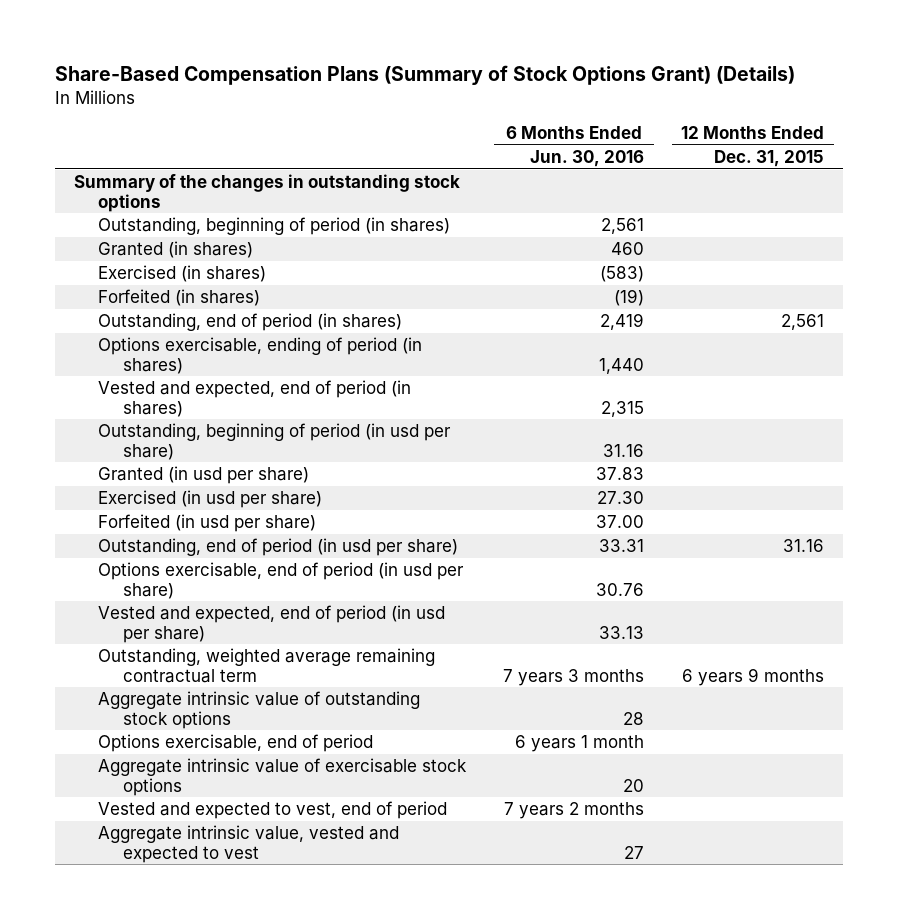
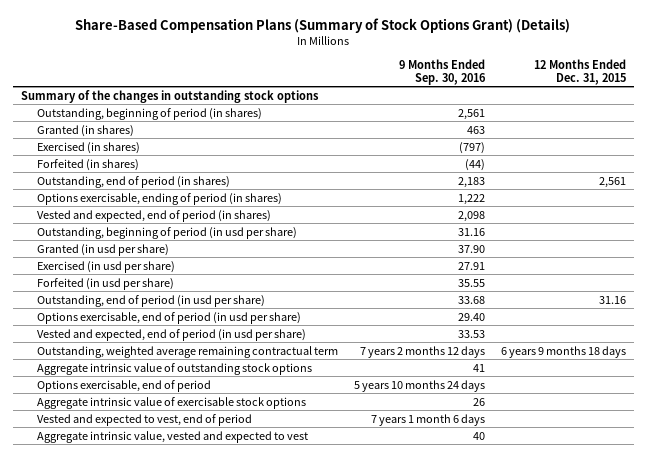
- | 6 Months Ended Jun. 30, 2016 | 12 Months Ended Dec. 31, 2015
+ | 9 Months Ended Sep. 30, 2016 | 12 Months Ended Dec. 31, 2015
- Outstanding, weighted average remaining contractual term | 7 years 3 months | 6 years 9 months
+ Outstanding, weighted average remaining contractual term | 7 years 2 months 12 days | 6 years 9 months 18 days

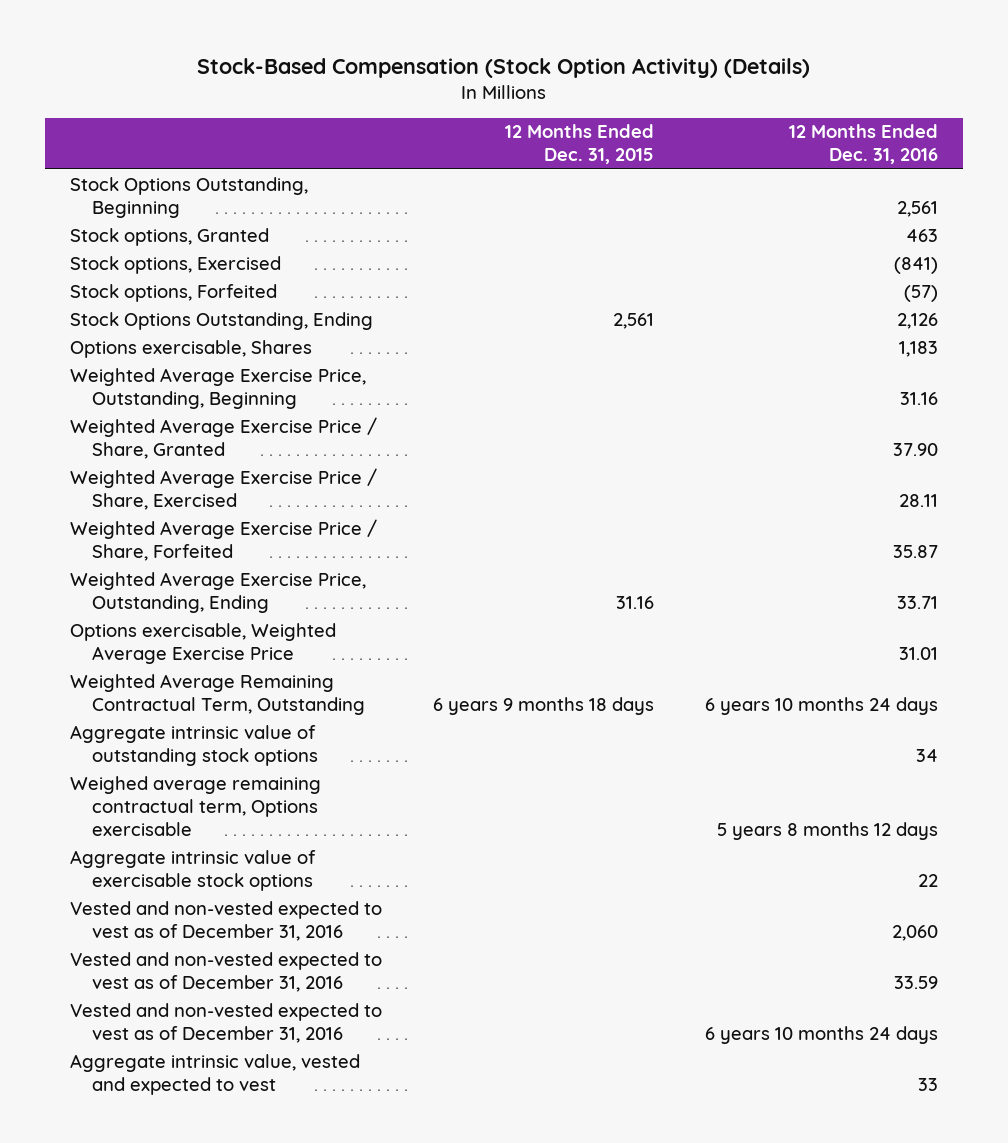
- Share-Based Compensation Plans (Summary of Stock Options Grant) (Details)
+ Stock-Based Compensation (Stock Option Activity) (Details)
- | 9 Months Ended Sep. 30, 2016 | 12 Months Ended Dec. 31, 2015
+ | 12 Months Ended Dec. 31, 2015 | 12 Months Ended Dec. 31, 2016
- Summary of the changes in outstanding stock options
- Outstanding, beginning of period (in shares) | 2,561 |
- Granted (in shares) | 463 |
- Exercised (in shares) | (797) |
- Forfeited (in shares) | (44) |
- Outstanding, end of period (in shares) | 2,183 | 2,561
- Options exercisable, ending of period (in shares) | 1,222 |
- Vested and expected, end of period (in shares) | 2,098 |
- Outstanding, beginning of period (in usd per share) | 31.16 |
- Granted (in usd per share) | 37.90 |
- Exercised (in usd per share) | 27.91 |
- Forfeited (in usd per share) | 35.55 |
- Outstanding, end of period (in usd per share) | 33.68 | 31.16
- Options exercisable, end of period (in usd per share) | 29.40 |
- Vested and expected, end of period (in usd per share) | 33.53 |
- Outstanding, weighted average remaining contractual term | 7 years 2 months 12 days | 6 years 9 months 18 days
+ Stock Options Outstanding, Beginning | | 2,561
+ Stock options, Granted | | 463
+ Stock options, Exercised | | (841)
+ Stock options, Forfeited | | (57)
+ Stock Options Outstanding, Ending | 2,561 | 2,126
+ Options exercisable, Shares | | 1,183
+ Weighted Average Exercise Price, Outstanding, Beginning | | 31.16
+ Weighted Average Exercise Price / Share, Granted | | 37.90
+ Weighted Average Exercise Price / Share, Exercised | | 28.11
+ Weighted Average Exercise Price / Share, Forfeited | | 35.87
+ Weighted Average Exercise Price, Outstanding, Ending | 31.16 | 33.71
+ Options exercisable, Weighted Average Exercise Price | | 31.01
+ Weighted Average Remaining Contractual Term, Outstanding | 6 years 9 months 18 days | 6 years 10 months 24 days
- Options exercisable, end of period | 5 years 10 months 24 days |
+ Weighed average remaining contractual term, Options exercisable | | 5 years 8 months 12 days
- Vested and expected to vest, end of period | 7 years 1 month 6 days |
+ Vested and non-vested expected to vest as of December 31, 2016 | | 2,060
+ Vested and non-vested expected to vest as of December 31, 2016 | | 33.59
+ Vested and non-vested expected to vest as of December 31, 2016 | | 6 years 10 months 24 days

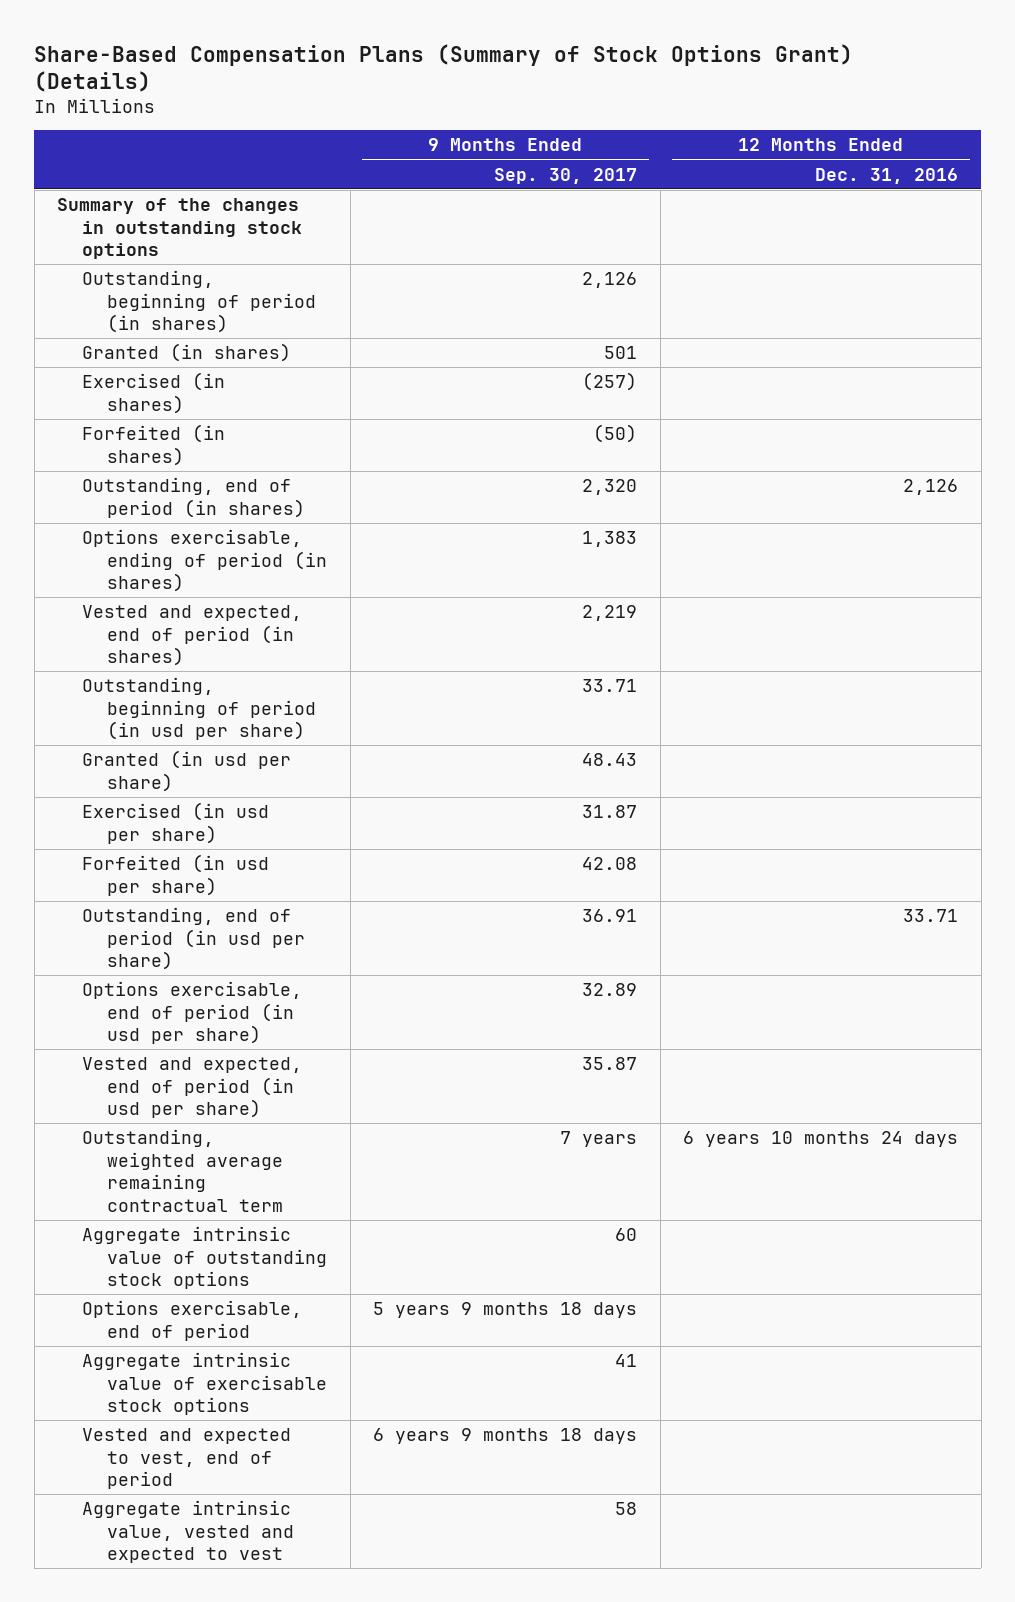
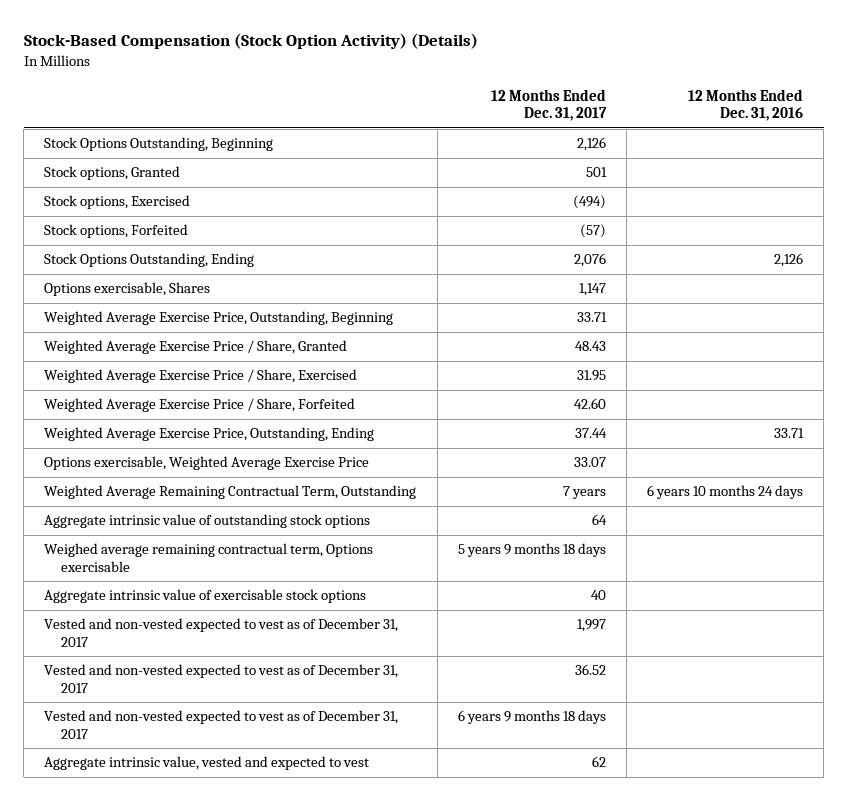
- Share-Based Compensation Plans (Summary of Stock Options Grant) (Details)
+ Stock-Based Compensation (Stock Option Activity) (Details)
- | 9 Months Ended Sep. 30, 2017 | 12 Months Ended Dec. 31, 2016
+ | 12 Months Ended Dec. 31, 2017 | 12 Months Ended Dec. 31, 2016
- Summary of the changes in outstanding stock options
- Outstanding, beginning of period (in shares) | 2,126 |
- Granted (in shares) | 501 |
- Exercised (in shares) | (257) |
- Forfeited (in shares) | (50) |
- Outstanding, end of period (in shares) | 2,320 | 2,126
- Options exercisable, ending of period (in shares) | 1,383 |
- Vested and expected, end of period (in shares) | 2,219 |
- Outstanding, beginning of period (in usd per share) | 33.71 |
- Granted (in usd per share) | 48.43 |
- Exercised (in usd per share) | 31.87 |
- Forfeited (in usd per share) | 42.08 |
- Outstanding, end of period (in usd per share) | 36.91 | 33.71
- Options exercisable, end of period (in usd per share) | 32.89 |
- Vested and expected, end of period (in usd per share) | 35.87 |
- Outstanding, weighted average remaining contractual term | 7 years | 6 years 10 months 24 days
+ Stock Options Outstanding, Beginning | 2,126 |
+ Stock options, Granted | 501 |
+ Stock options, Exercised | (494) |
+ Stock options, Forfeited | (57) |
+ Stock Options Outstanding, Ending | 2,076 | 2,126
+ Options exercisable, Shares | 1,147 |
+ Weighted Average Exercise Price, Outstanding, Beginning | 33.71 |
+ Weighted Average Exercise Price / Share, Granted | 48.43 |
+ Weighted Average Exercise Price / Share, Exercised | 31.95 |
+ Weighted Average Exercise Price / Share, Forfeited | 42.60 |
+ Weighted Average Exercise Price, Outstanding, Ending | 37.44 | 33.71
+ Options exercisable, Weighted Average Exercise Price | 33.07 |
+ Weighted Average Remaining Contractual Term, Outstanding | 7 years | 6 years 10 months 24 days
- Options exercisable, end of period | 5 years 9 months 18 days |
+ Weighed average remaining contractual term, Options exercisable | 5 years 9 months 18 days |
- Vested and expected to vest, end of period | 6 years 9 months 18 days |
+ Vested and non-vested expected to vest as of December 31, 2017 | 1,997 |
+ Vested and non-vested expected to vest as of December 31, 2017 | 36.52 |
+ Vested and non-vested expected to vest as of December 31, 2017 | 6 years 9 months 18 days |

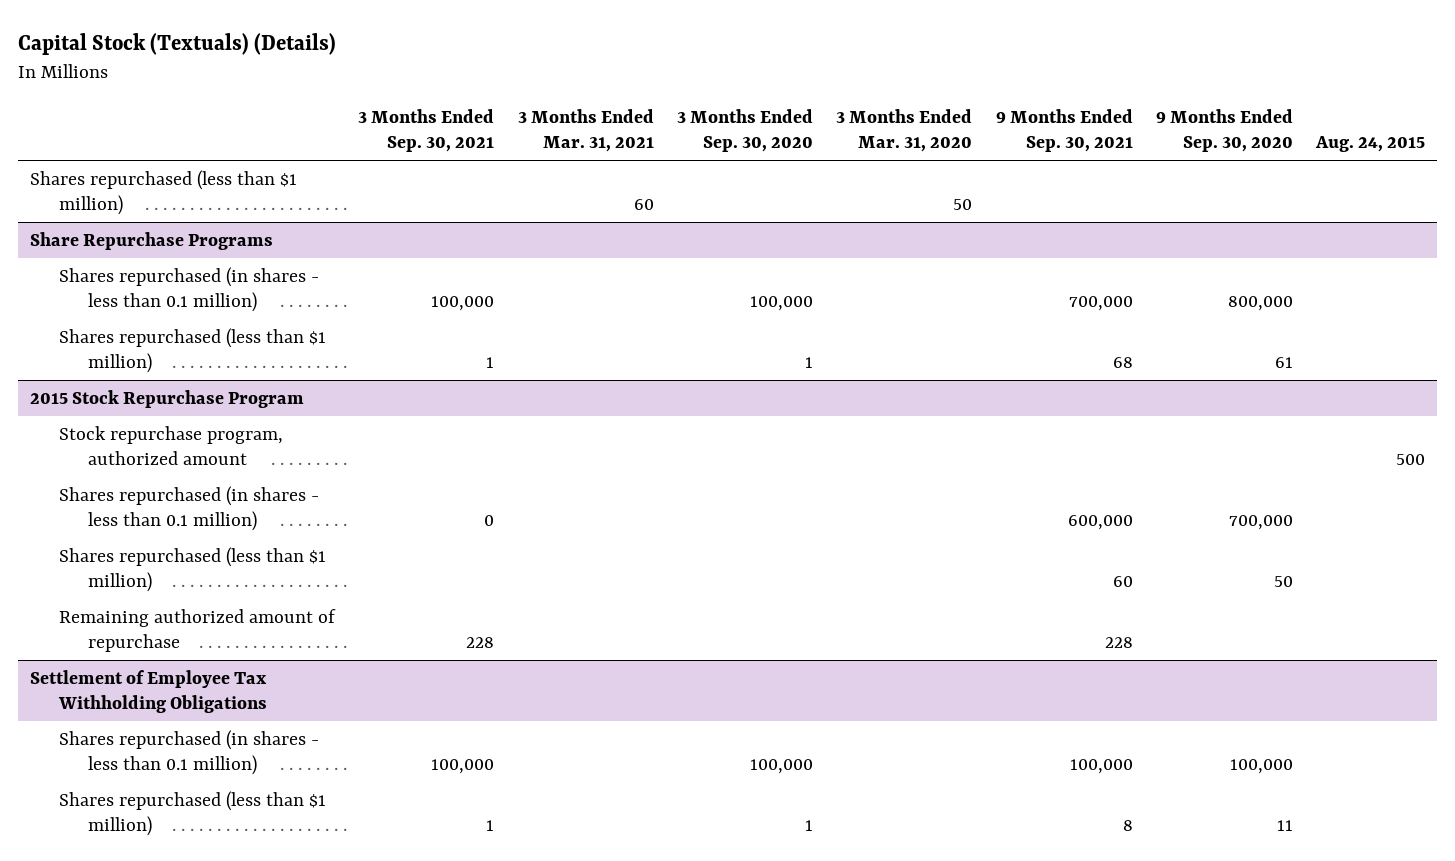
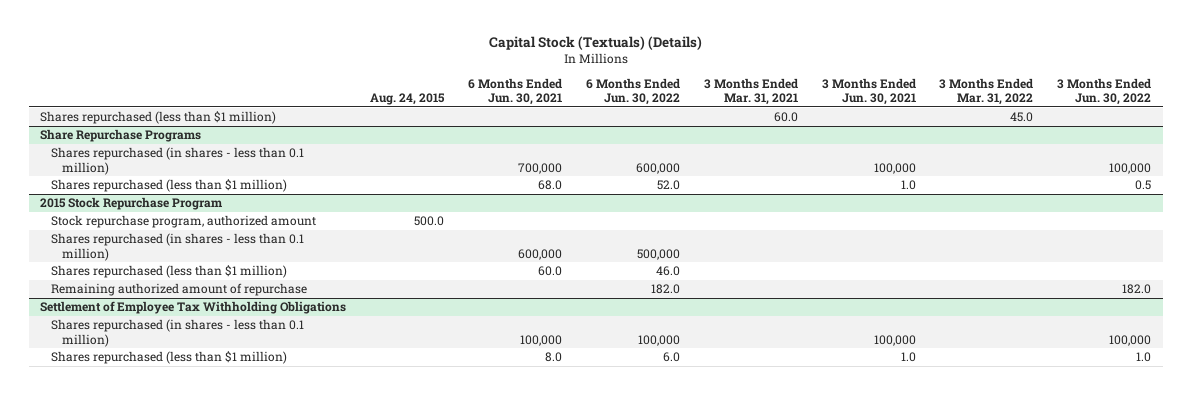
- | 3 Months Ended Sep. 30, 2021 | 3 Months Ended Mar. 31, 2021 | 3 Months Ended Sep. 30, 2020 | 3 Months Ended Mar. 31, 2020 | 9 Months Ended Sep. 30, 2021 | 9 Months Ended Sep. 30, 2020 | Aug. 24, 2015
+ | Aug. 24, 2015 | 6 Months Ended Jun. 30, 2021 | 6 Months Ended Jun. 30, 2022 | 3 Months Ended Mar. 31, 2021 | 3 Months Ended Jun. 30, 2021 | 3 Months Ended Mar. 31, 2022 | 3 Months Ended Jun. 30, 2022
- Shares repurchased (less than $1 million) | | 60 | | 50 | | |
+ Shares repurchased (less than $1 million) | | | | 60.0 | | 45.0 |
@ 2015 Stock Repurchase Program
- Stock repurchase program, authorized amount | | | | | | | 500
+ Stock repurchase program, authorized amount | 500.0 | | | | | |

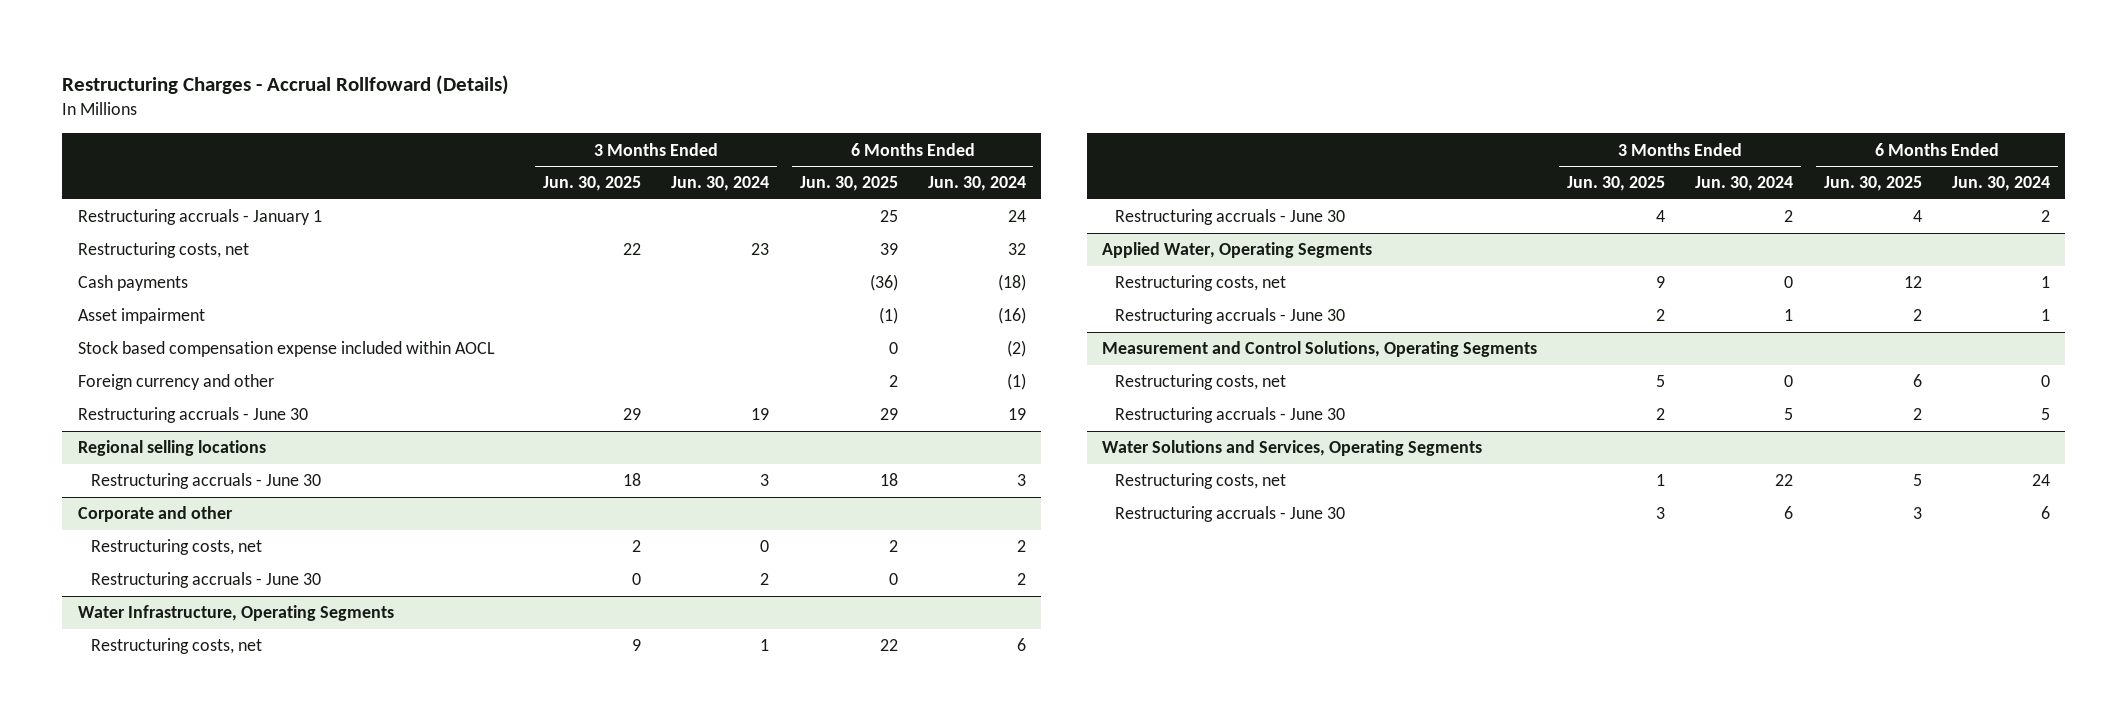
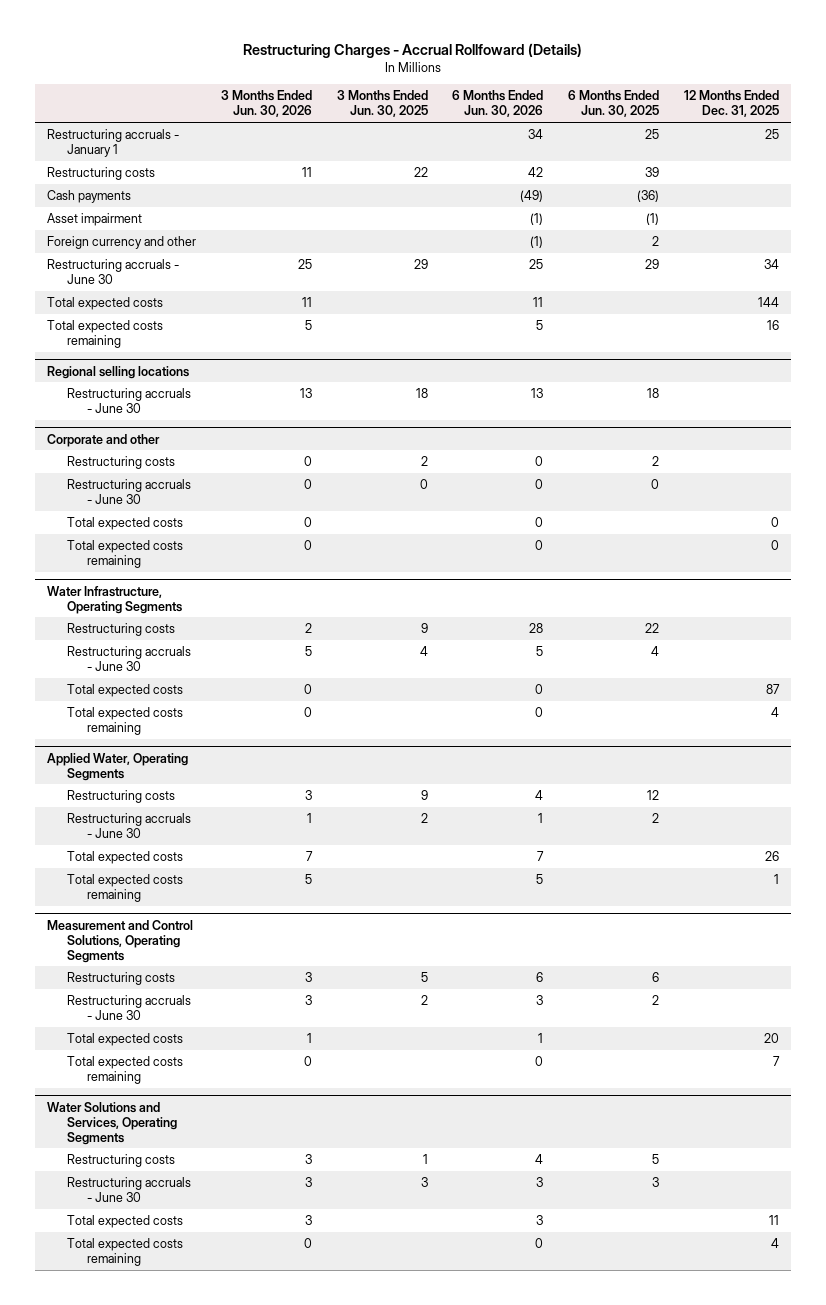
- | 3 Months Ended Jun. 30, 2025 | 3 Months Ended Jun. 30, 2024 | 6 Months Ended Jun. 30, 2025 | 6 Months Ended Jun. 30, 2024
+ | 3 Months Ended Jun. 30, 2026 | 3 Months Ended Jun. 30, 2025 | 6 Months Ended Jun. 30, 2026 | 6 Months Ended Jun. 30, 2025 | 12 Months Ended Dec. 31, 2025
- Restructuring costs, net | 22 | 23 | 39 | 32
+ Restructuring costs | 11 | 22 | 42 | 39 |
- Stock based compensation expense included within AOCL | | | 0 | (2)
+ Total expected costs | 11 | | 11 | | 144
+ Total expected costs remaining | 5 | | 5 | | 16
@ Corporate and other
- Restructuring costs, net | 2 | 0 | 2 | 2
+ Restructuring costs | 0 | 2 | 0 | 2 |
+ Total expected costs | 0 | | 0 | | 0
+ Total expected costs remaining | 0 | | 0 | | 0
@ Water Infrastructure, Operating Segments
- Restructuring costs, net | 9 | 1 | 22 | 6
+ Restructuring costs | 2 | 9 | 28 | 22 |
+ Total expected costs | 0 | | 0 | | 87
+ Total expected costs remaining | 0 | | 0 | | 4
@ Applied Water, Operating Segments
- Restructuring costs, net | 9 | 0 | 12 | 1
+ Restructuring costs | 3 | 9 | 4 | 12 |
+ Total expected costs | 7 | | 7 | | 26
+ Total expected costs remaining | 5 | | 5 | | 1
@ Measurement and Control Solutions, Operating Segments
- Restructuring costs, net | 5 | 0 | 6 | 0
+ Restructuring costs | 3 | 5 | 6 | 6 |
+ Total expected costs | 1 | | 1 | | 20
+ Total expected costs remaining | 0 | | 0 | | 7
@ Water Solutions and Services, Operating Segments
- Restructuring costs, net | 1 | 22 | 5 | 24
+ Restructuring costs | 3 | 1 | 4 | 5 |
+ Total expected costs | 3 | | 3 | | 11
+ Total expected costs remaining | 0 | | 0 | | 4

